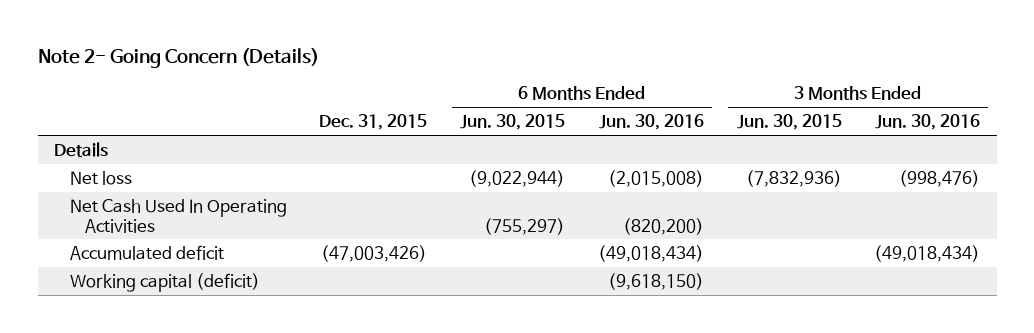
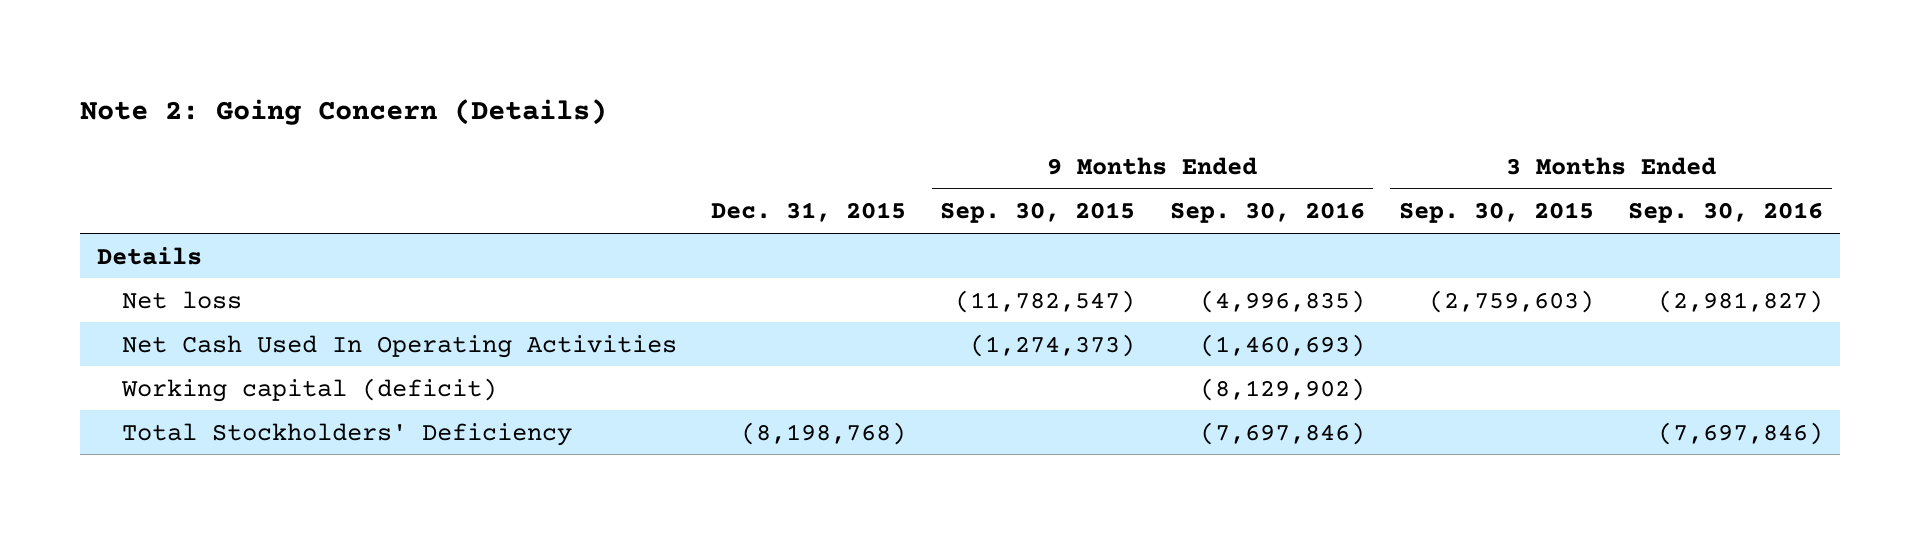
- Note 2- Going Concern (Details)
+ Note 2: Going Concern (Details)
- | Dec. 31, 2015 | 6 Months Ended Jun. 30, 2015 | 6 Months Ended Jun. 30, 2016 | 3 Months Ended Jun. 30, 2015 | 3 Months Ended Jun. 30, 2016
+ | Dec. 31, 2015 | 9 Months Ended Sep. 30, 2015 | 9 Months Ended Sep. 30, 2016 | 3 Months Ended Sep. 30, 2015 | 3 Months Ended Sep. 30, 2016
- Accumulated deficit | (47,003,426) | | (49,018,434) | | (49,018,434)
+ Total Stockholders' Deficiency | (8,198,768) | | (7,697,846) | | (7,697,846)

